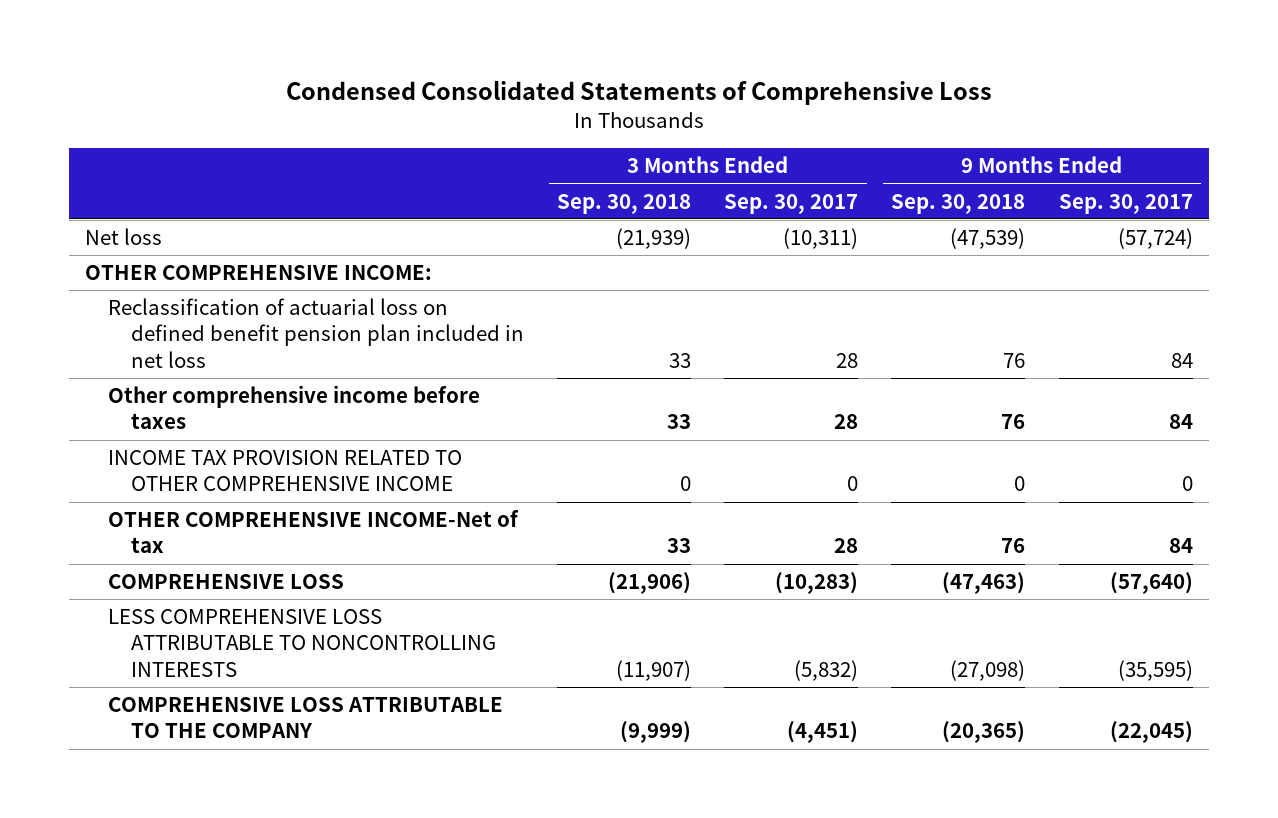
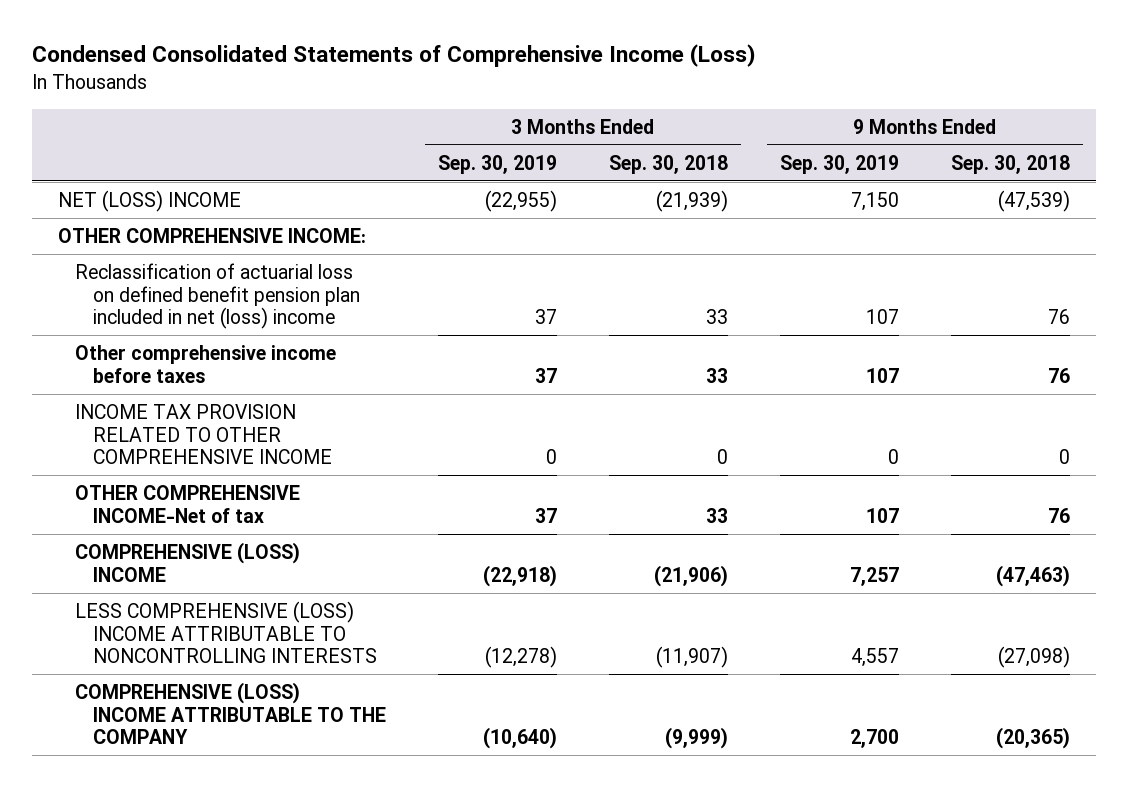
- Condensed Consolidated Statements of Comprehensive Loss
+ Condensed Consolidated Statements of Comprehensive Income (Loss)
- | 3 Months Ended Sep. 30, 2018 | 3 Months Ended Sep. 30, 2017 | 9 Months Ended Sep. 30, 2018 | 9 Months Ended Sep. 30, 2017
+ | 3 Months Ended Sep. 30, 2019 | 3 Months Ended Sep. 30, 2018 | 9 Months Ended Sep. 30, 2019 | 9 Months Ended Sep. 30, 2018
- Net loss | (21,939) | (10,311) | (47,539) | (57,724)
+ NET (LOSS) INCOME | (22,955) | (21,939) | 7,150 | (47,539)
- Reclassification of actuarial loss on defined benefit pension plan included in net loss | 33 | 28 | 76 | 84
+ Reclassification of actuarial loss on defined benefit pension plan included in net (loss) income | 37 | 33 | 107 | 76
- COMPREHENSIVE LOSS | (21,906) | (10,283) | (47,463) | (57,640)
- LESS COMPREHENSIVE LOSS ATTRIBUTABLE TO NONCONTROLLING INTERESTS | (11,907) | (5,832) | (27,098) | (35,595)
- COMPREHENSIVE LOSS ATTRIBUTABLE TO THE COMPANY | (9,999) | (4,451) | (20,365) | (22,045)
+ COMPREHENSIVE (LOSS) INCOME | (22,918) | (21,906) | 7,257 | (47,463)
+ LESS COMPREHENSIVE (LOSS) INCOME ATTRIBUTABLE TO NONCONTROLLING INTERESTS | (12,278) | (11,907) | 4,557 | (27,098)
+ COMPREHENSIVE (LOSS) INCOME ATTRIBUTABLE TO THE COMPANY | (10,640) | (9,999) | 2,700 | (20,365)

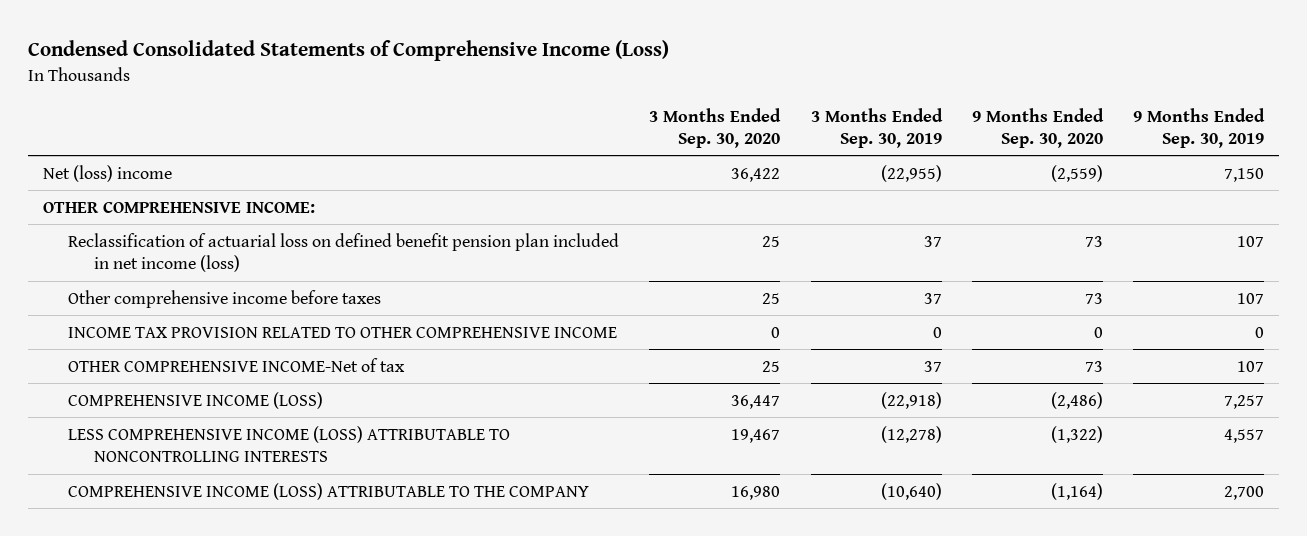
- | 3 Months Ended Sep. 30, 2019 | 3 Months Ended Sep. 30, 2018 | 9 Months Ended Sep. 30, 2019 | 9 Months Ended Sep. 30, 2018
+ | 3 Months Ended Sep. 30, 2020 | 3 Months Ended Sep. 30, 2019 | 9 Months Ended Sep. 30, 2020 | 9 Months Ended Sep. 30, 2019
- NET (LOSS) INCOME | (22,955) | (21,939) | 7,150 | (47,539)
+ Net (loss) income | 36,422 | (22,955) | (2,559) | 7,150
- Reclassification of actuarial loss on defined benefit pension plan included in net (loss) income | 37 | 33 | 107 | 76
+ Reclassification of actuarial loss on defined benefit pension plan included in net income (loss) | 25 | 37 | 73 | 107
- COMPREHENSIVE (LOSS) INCOME | (22,918) | (21,906) | 7,257 | (47,463)
- LESS COMPREHENSIVE (LOSS) INCOME ATTRIBUTABLE TO NONCONTROLLING INTERESTS | (12,278) | (11,907) | 4,557 | (27,098)
- COMPREHENSIVE (LOSS) INCOME ATTRIBUTABLE TO THE COMPANY | (10,640) | (9,999) | 2,700 | (20,365)
+ COMPREHENSIVE INCOME (LOSS) | 36,447 | (22,918) | (2,486) | 7,257
+ LESS COMPREHENSIVE INCOME (LOSS) ATTRIBUTABLE TO NONCONTROLLING INTERESTS | 19,467 | (12,278) | (1,322) | 4,557
+ COMPREHENSIVE INCOME (LOSS) ATTRIBUTABLE TO THE COMPANY | 16,980 | (10,640) | (1,164) | 2,700

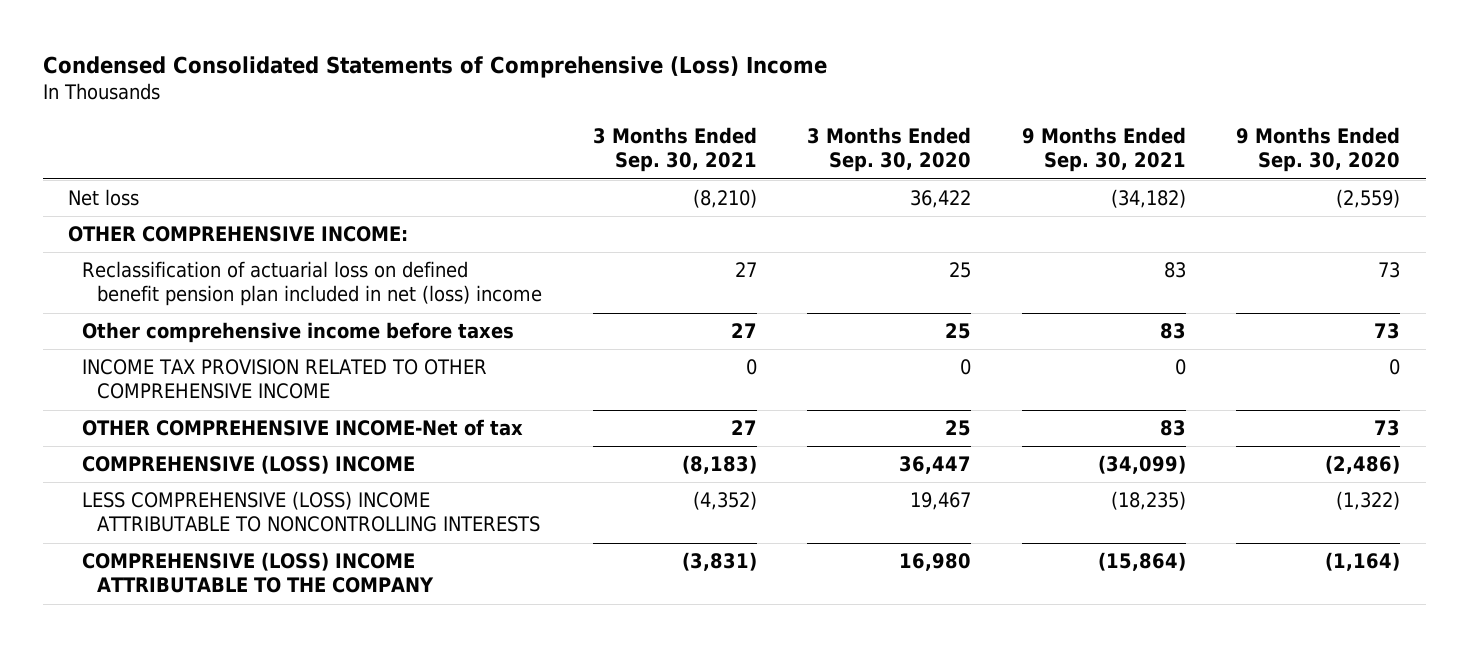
- Condensed Consolidated Statements of Comprehensive Income (Loss)
+ Condensed Consolidated Statements of Comprehensive (Loss) Income
- | 3 Months Ended Sep. 30, 2020 | 3 Months Ended Sep. 30, 2019 | 9 Months Ended Sep. 30, 2020 | 9 Months Ended Sep. 30, 2019
+ | 3 Months Ended Sep. 30, 2021 | 3 Months Ended Sep. 30, 2020 | 9 Months Ended Sep. 30, 2021 | 9 Months Ended Sep. 30, 2020
- Net (loss) income | 36,422 | (22,955) | (2,559) | 7,150
+ Net loss | (8,210) | 36,422 | (34,182) | (2,559)
- Reclassification of actuarial loss on defined benefit pension plan included in net income (loss) | 25 | 37 | 73 | 107
+ Reclassification of actuarial loss on defined benefit pension plan included in net (loss) income | 27 | 25 | 83 | 73
- COMPREHENSIVE INCOME (LOSS) | 36,447 | (22,918) | (2,486) | 7,257
- LESS COMPREHENSIVE INCOME (LOSS) ATTRIBUTABLE TO NONCONTROLLING INTERESTS | 19,467 | (12,278) | (1,322) | 4,557
- COMPREHENSIVE INCOME (LOSS) ATTRIBUTABLE TO THE COMPANY | 16,980 | (10,640) | (1,164) | 2,700
+ COMPREHENSIVE (LOSS) INCOME | (8,183) | 36,447 | (34,099) | (2,486)
+ LESS COMPREHENSIVE (LOSS) INCOME ATTRIBUTABLE TO NONCONTROLLING INTERESTS | (4,352) | 19,467 | (18,235) | (1,322)
+ COMPREHENSIVE (LOSS) INCOME ATTRIBUTABLE TO THE COMPANY | (3,831) | 16,980 | (15,864) | (1,164)

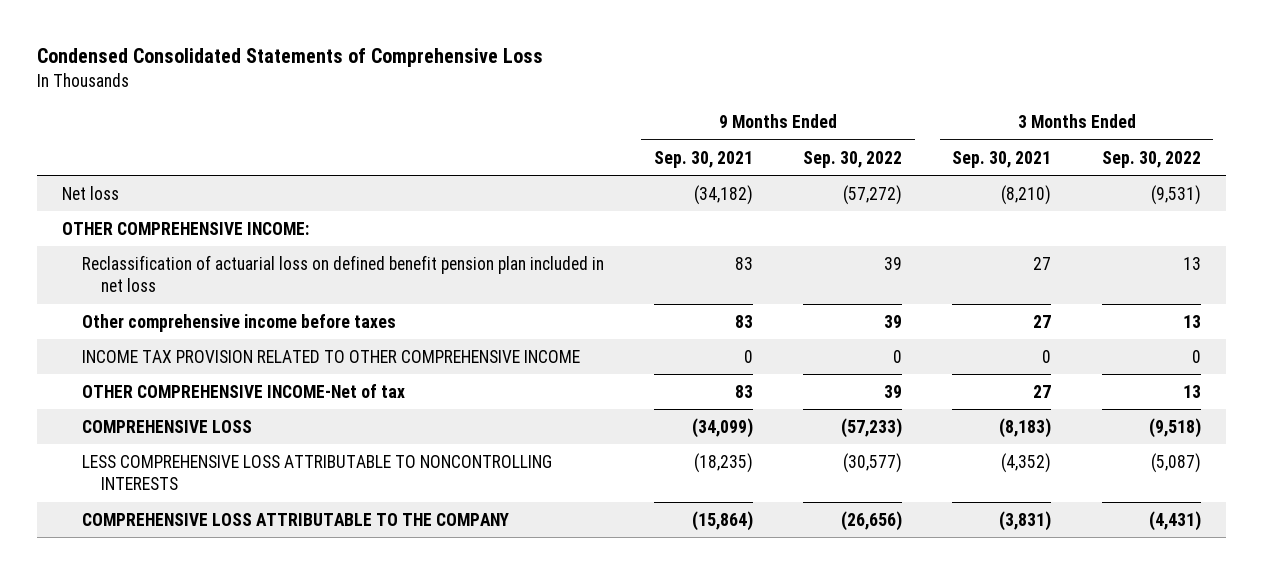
- Condensed Consolidated Statements of Comprehensive (Loss) Income
+ Condensed Consolidated Statements of Comprehensive Loss
- | 3 Months Ended Sep. 30, 2021 | 3 Months Ended Sep. 30, 2020 | 9 Months Ended Sep. 30, 2021 | 9 Months Ended Sep. 30, 2020
+ | 9 Months Ended Sep. 30, 2021 | 9 Months Ended Sep. 30, 2022 | 3 Months Ended Sep. 30, 2021 | 3 Months Ended Sep. 30, 2022
- Reclassification of actuarial loss on defined benefit pension plan included in net (loss) income | 27 | 25 | 83 | 73
+ Reclassification of actuarial loss on defined benefit pension plan included in net loss | 83 | 39 | 27 | 13
- COMPREHENSIVE (LOSS) INCOME | (8,183) | 36,447 | (34,099) | (2,486)
- LESS COMPREHENSIVE (LOSS) INCOME ATTRIBUTABLE TO NONCONTROLLING INTERESTS | (4,352) | 19,467 | (18,235) | (1,322)
- COMPREHENSIVE (LOSS) INCOME ATTRIBUTABLE TO THE COMPANY | (3,831) | 16,980 | (15,864) | (1,164)
+ COMPREHENSIVE LOSS | (34,099) | (57,233) | (8,183) | (9,518)
+ LESS COMPREHENSIVE LOSS ATTRIBUTABLE TO NONCONTROLLING INTERESTS | (18,235) | (30,577) | (4,352) | (5,087)
+ COMPREHENSIVE LOSS ATTRIBUTABLE TO THE COMPANY | (15,864) | (26,656) | (3,831) | (4,431)

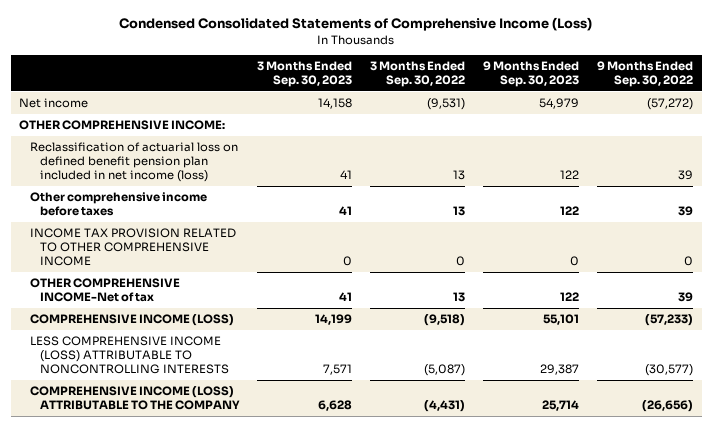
- Condensed Consolidated Statements of Comprehensive Loss
+ Condensed Consolidated Statements of Comprehensive Income (Loss)
- | 9 Months Ended Sep. 30, 2021 | 9 Months Ended Sep. 30, 2022 | 3 Months Ended Sep. 30, 2021 | 3 Months Ended Sep. 30, 2022
+ | 3 Months Ended Sep. 30, 2023 | 3 Months Ended Sep. 30, 2022 | 9 Months Ended Sep. 30, 2023 | 9 Months Ended Sep. 30, 2022
- Net loss | (34,182) | (57,272) | (8,210) | (9,531)
+ Net income | 14,158 | (9,531) | 54,979 | (57,272)
- Reclassification of actuarial loss on defined benefit pension plan included in net loss | 83 | 39 | 27 | 13
+ Reclassification of actuarial loss on defined benefit pension plan included in net income (loss) | 41 | 13 | 122 | 39
- COMPREHENSIVE LOSS | (34,099) | (57,233) | (8,183) | (9,518)
- LESS COMPREHENSIVE LOSS ATTRIBUTABLE TO NONCONTROLLING INTERESTS | (18,235) | (30,577) | (4,352) | (5,087)
- COMPREHENSIVE LOSS ATTRIBUTABLE TO THE COMPANY | (15,864) | (26,656) | (3,831) | (4,431)
+ COMPREHENSIVE INCOME (LOSS) | 14,199 | (9,518) | 55,101 | (57,233)
+ LESS COMPREHENSIVE INCOME (LOSS) ATTRIBUTABLE TO NONCONTROLLING INTERESTS | 7,571 | (5,087) | 29,387 | (30,577)
+ COMPREHENSIVE INCOME (LOSS) ATTRIBUTABLE TO THE COMPANY | 6,628 | (4,431) | 25,714 | (26,656)

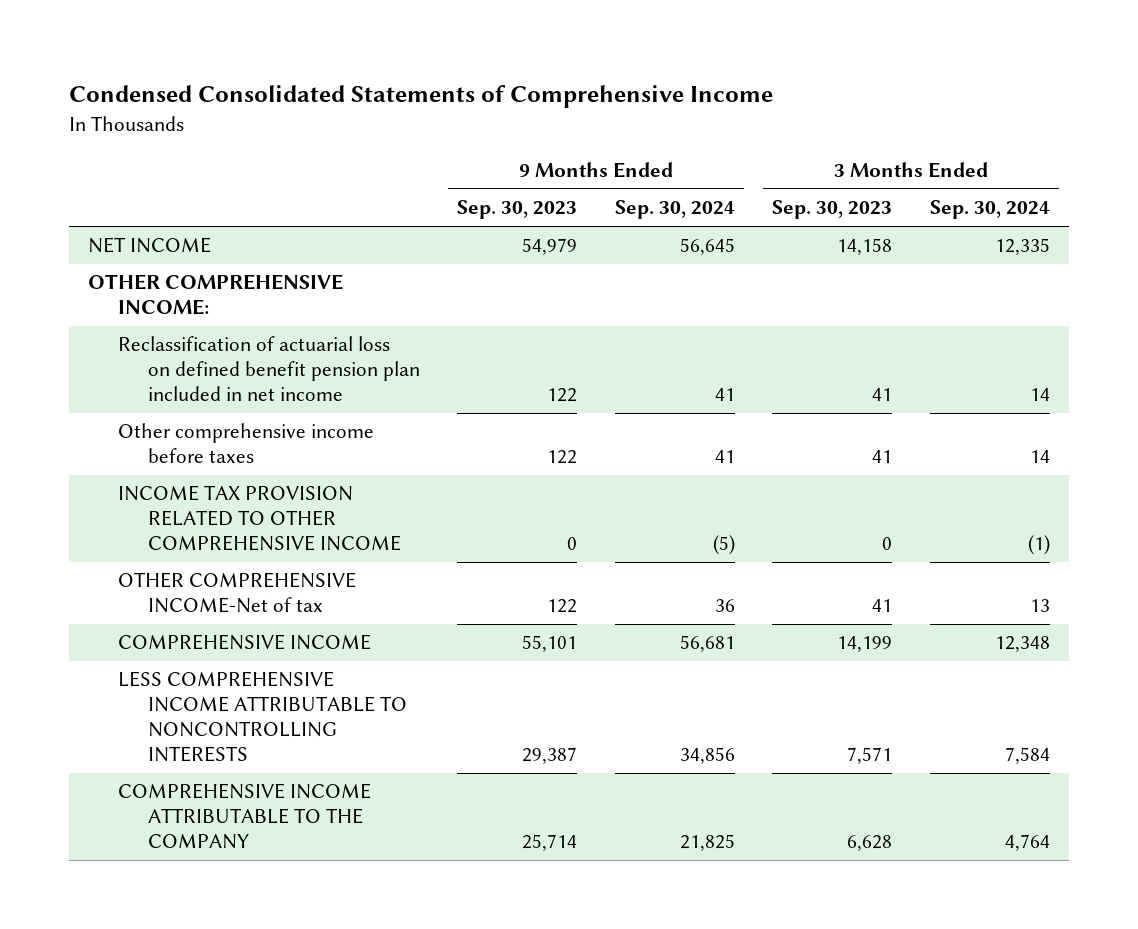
- Condensed Consolidated Statements of Comprehensive Income (Loss)
+ Condensed Consolidated Statements of Comprehensive Income
- | 3 Months Ended Sep. 30, 2023 | 3 Months Ended Sep. 30, 2022 | 9 Months Ended Sep. 30, 2023 | 9 Months Ended Sep. 30, 2022
+ | 9 Months Ended Sep. 30, 2023 | 9 Months Ended Sep. 30, 2024 | 3 Months Ended Sep. 30, 2023 | 3 Months Ended Sep. 30, 2024
- Net income | 14,158 | (9,531) | 54,979 | (57,272)
+ NET INCOME | 54,979 | 56,645 | 14,158 | 12,335
- Reclassification of actuarial loss on defined benefit pension plan included in net income (loss) | 41 | 13 | 122 | 39
+ Reclassification of actuarial loss on defined benefit pension plan included in net income | 122 | 41 | 41 | 14
- COMPREHENSIVE INCOME (LOSS) | 14,199 | (9,518) | 55,101 | (57,233)
- LESS COMPREHENSIVE INCOME (LOSS) ATTRIBUTABLE TO NONCONTROLLING INTERESTS | 7,571 | (5,087) | 29,387 | (30,577)
- COMPREHENSIVE INCOME (LOSS) ATTRIBUTABLE TO THE COMPANY | 6,628 | (4,431) | 25,714 | (26,656)
+ COMPREHENSIVE INCOME | 55,101 | 56,681 | 14,199 | 12,348
+ LESS COMPREHENSIVE INCOME ATTRIBUTABLE TO NONCONTROLLING INTERESTS | 29,387 | 34,856 | 7,571 | 7,584
+ COMPREHENSIVE INCOME ATTRIBUTABLE TO THE COMPANY | 25,714 | 21,825 | 6,628 | 4,764

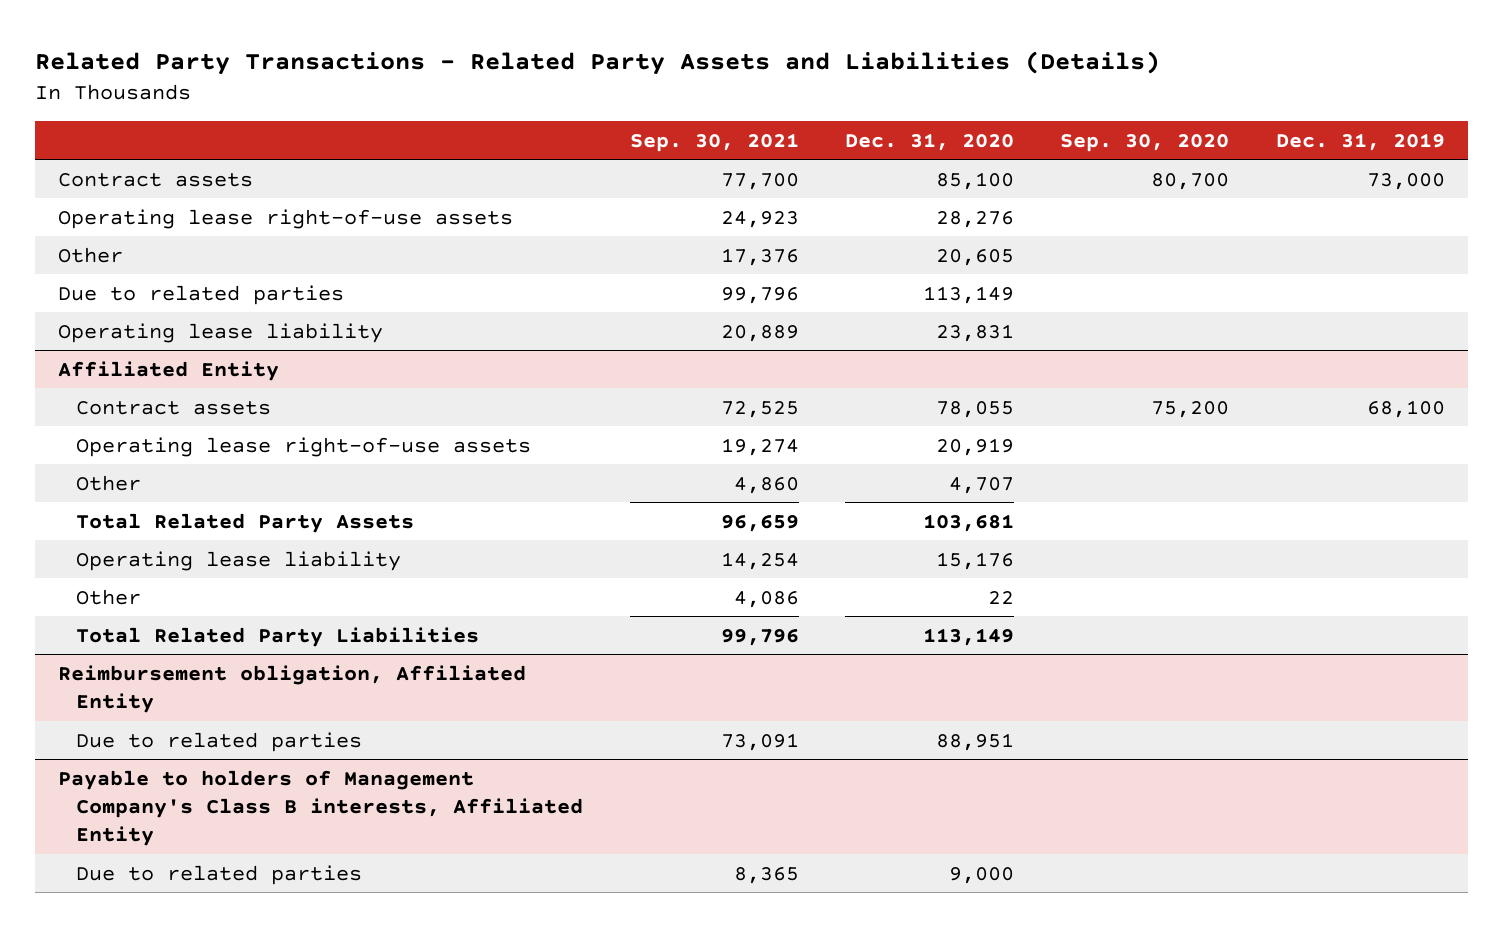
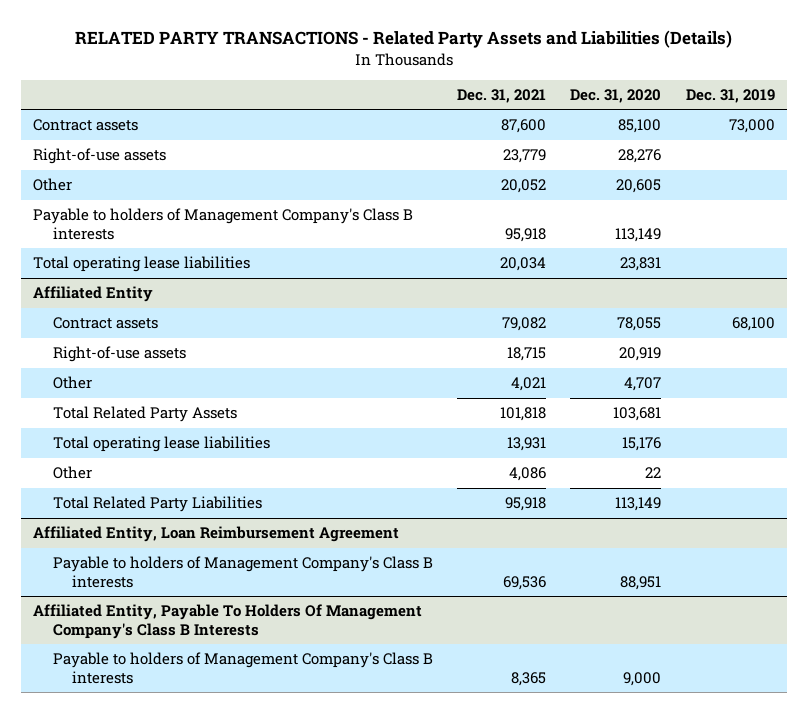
- Related Party Transactions - Related Party Assets and Liabilities (Details)
+ RELATED PARTY TRANSACTIONS - Related Party Assets and Liabilities (Details)
- | Sep. 30, 2021 | Dec. 31, 2020 | Sep. 30, 2020 | Dec. 31, 2019
+ | Dec. 31, 2021 | Dec. 31, 2020 | Dec. 31, 2019
- Operating lease right-of-use assets | 24,923 | 28,276 | |
+ Right-of-use assets | 23,779 | 28,276 |
- Due to related parties | 99,796 | 113,149 | |
- Operating lease liability | 20,889 | 23,831 | |
+ Payable to holders of Management Company's Class B interests | 95,918 | 113,149 |
+ Total operating lease liabilities | 20,034 | 23,831 |
@ Affiliated Entity
- Operating lease right-of-use assets | 19,274 | 20,919 | |
+ Right-of-use assets | 18,715 | 20,919 |
- Operating lease liability | 14,254 | 15,176 | |
+ Total operating lease liabilities | 13,931 | 15,176 |
- Reimbursement obligation, Affiliated Entity
- Due to related parties | 73,091 | 88,951 | |
- Payable to holders of Management Company's Class B interests, Affiliated Entity
- Due to related parties | 8,365 | 9,000 | |
+ Affiliated Entity, Loan Reimbursement Agreement
+ Payable to holders of Management Company's Class B interests | 69,536 | 88,951 |
+ Affiliated Entity, Payable To Holders Of Management Company's Class B Interests
+ Payable to holders of Management Company's Class B interests | 8,365 | 9,000 |

